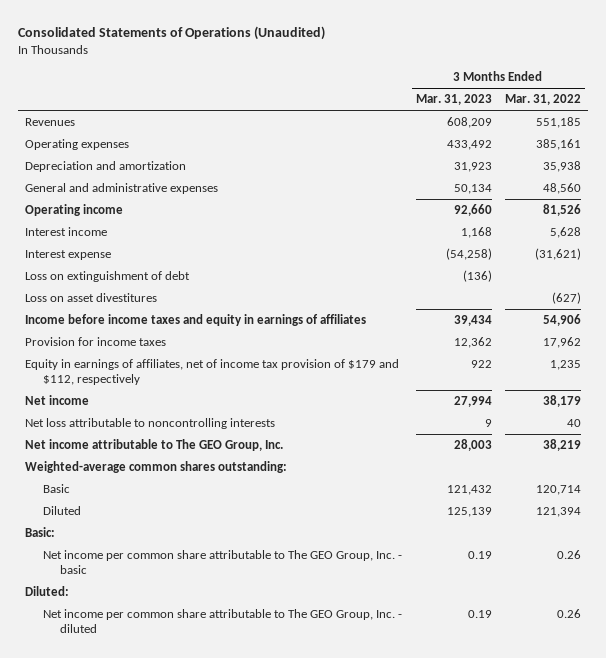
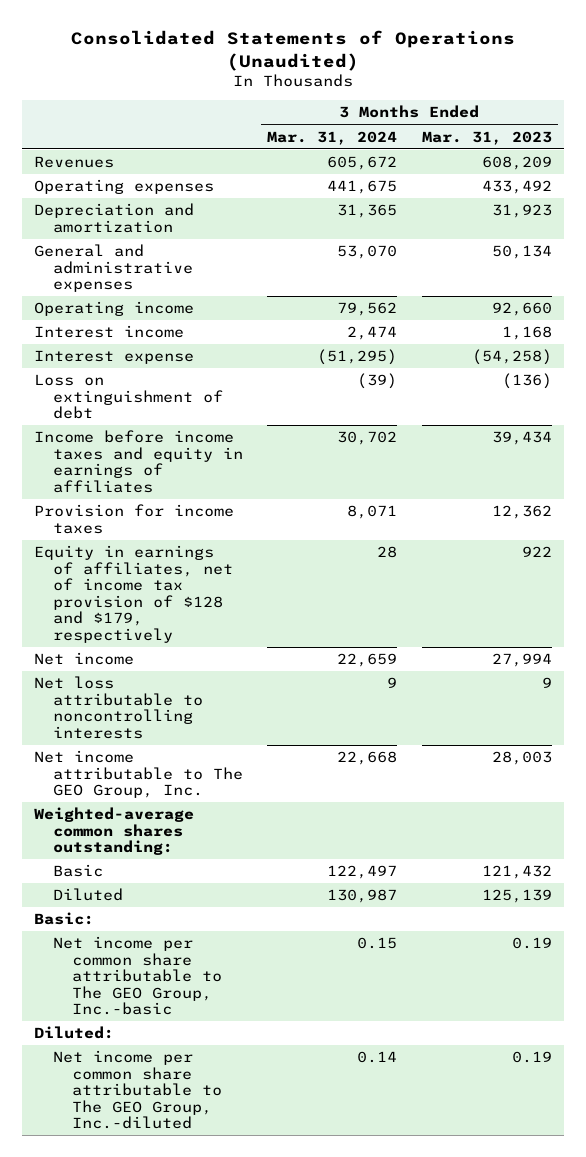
- | 3 Months Ended Mar. 31, 2023 | 3 Months Ended Mar. 31, 2022
+ | 3 Months Ended Mar. 31, 2024 | 3 Months Ended Mar. 31, 2023
- Loss on asset divestitures | | (627)
- Equity in earnings of affiliates, net of income tax provision of $179 and $112, respectively | 922 | 1,235
+ Equity in earnings of affiliates, net of income tax provision of $128 and $179, respectively | 28 | 922
- Net income per common share attributable to The GEO Group, Inc. - basic | 0.19 | 0.26
+ Net income per common share attributable to The GEO Group, Inc.-basic | 0.15 | 0.19
- Net income per common share attributable to The GEO Group, Inc. - diluted | 0.19 | 0.26
+ Net income per common share attributable to The GEO Group, Inc.-diluted | 0.14 | 0.19

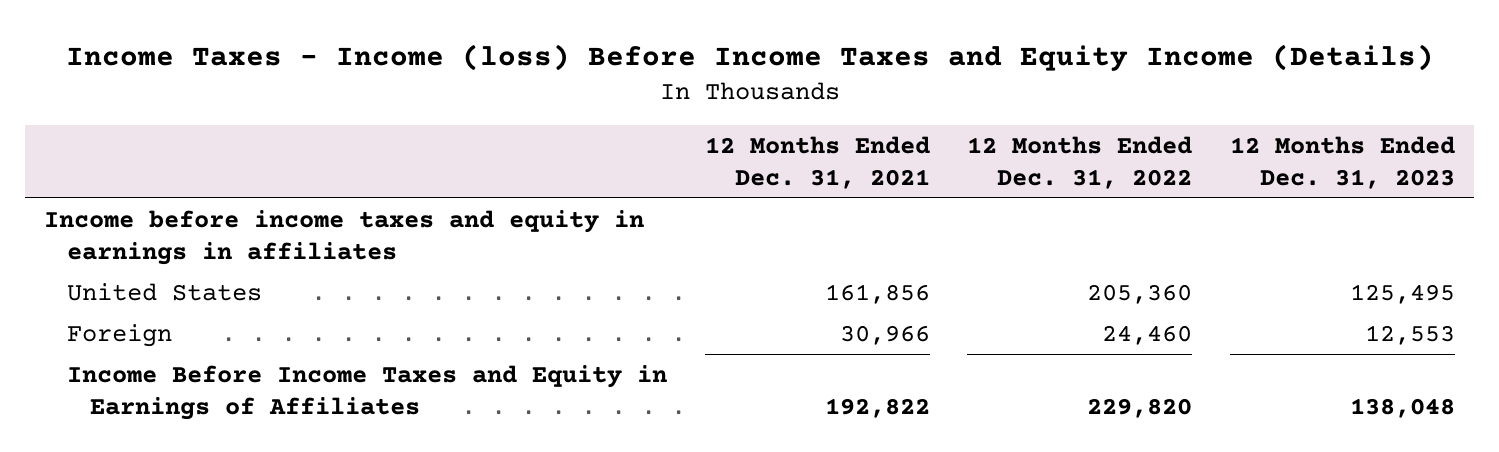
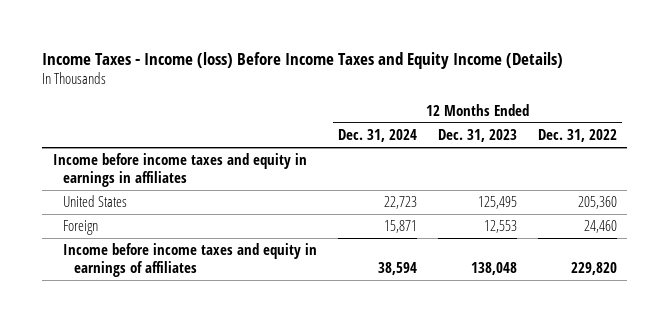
- | 12 Months Ended Dec. 31, 2021 | 12 Months Ended Dec. 31, 2022 | 12 Months Ended Dec. 31, 2023
+ | 12 Months Ended Dec. 31, 2024 | 12 Months Ended Dec. 31, 2023 | 12 Months Ended Dec. 31, 2022
- Income Before Income Taxes and Equity in Earnings of Affiliates | 192,822 | 229,820 | 138,048
+ Income before income taxes and equity in earnings of affiliates | 38,594 | 138,048 | 229,820

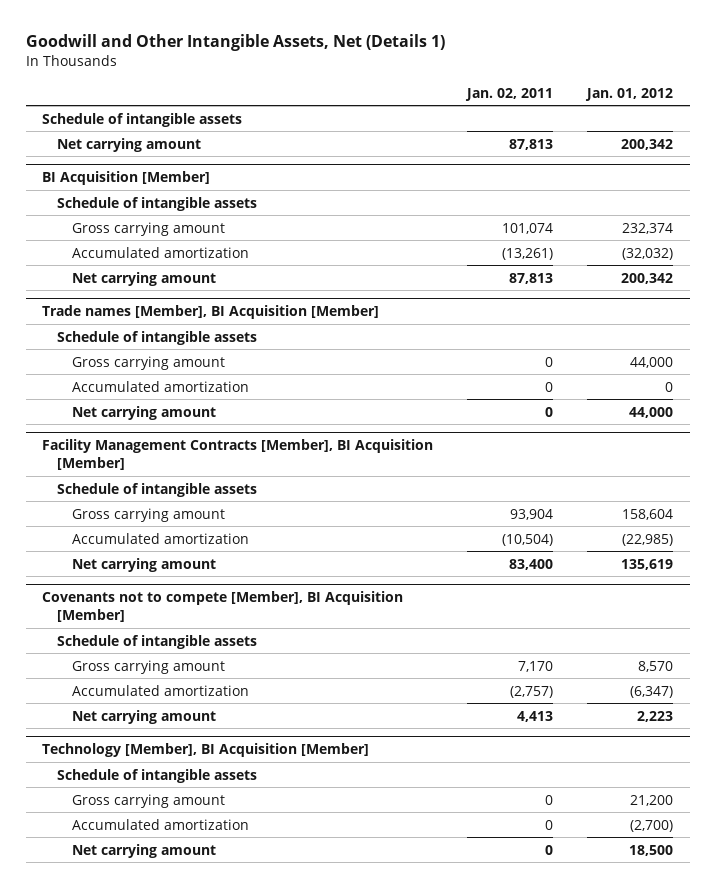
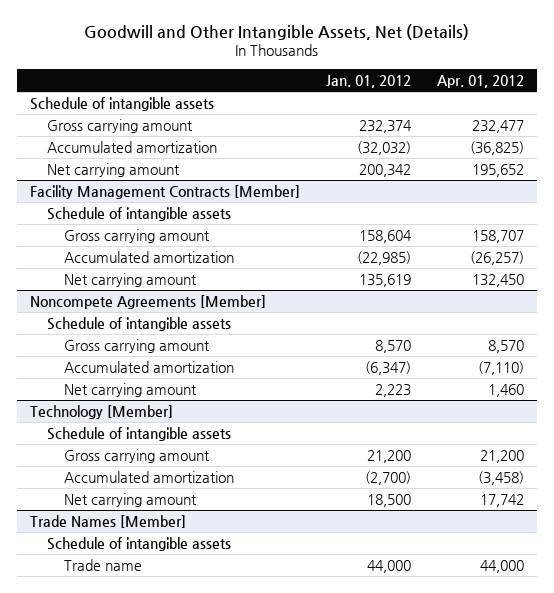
- Goodwill and Other Intangible Assets, Net (Details 1)
+ Goodwill and Other Intangible Assets, Net (Details)
- | Jan. 02, 2011 | Jan. 01, 2012
+ | Jan. 01, 2012 | Apr. 01, 2012
- Net carrying amount | 87,813 | 200,342
- BI Acquisition [Member]
- Schedule of intangible assets
- Trade names [Member], BI Acquisition [Member]
- Schedule of intangible assets
- Gross carrying amount | 0 | 44,000
- Accumulated amortization | 0 | 0
- Net carrying amount | 0 | 44,000
- Facility Management Contracts [Member], BI Acquisition [Member]
+ Facility Management Contracts [Member]
- Covenants not to compete [Member], BI Acquisition [Member]
+ Noncompete Agreements [Member]
- Technology [Member], BI Acquisition [Member]
+ Technology [Member]
+ Trade Names [Member]
+ Schedule of intangible assets
+ Trade name | 44,000 | 44,000

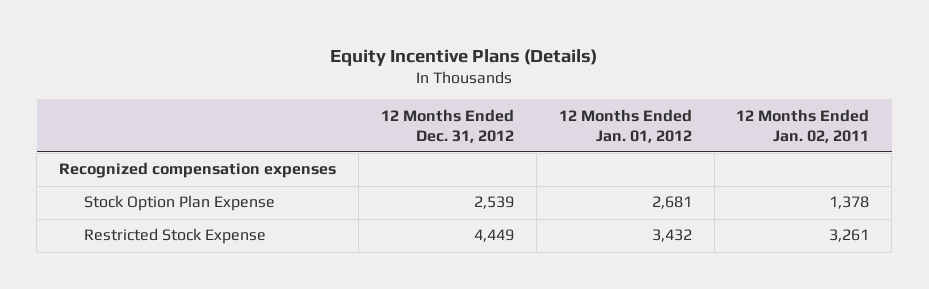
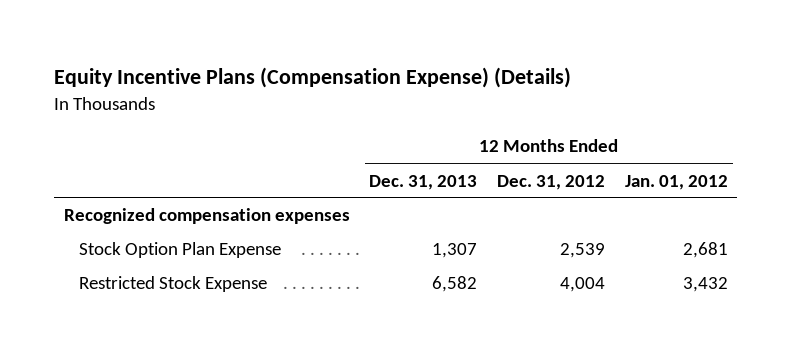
- Equity Incentive Plans (Details)
+ Equity Incentive Plans (Compensation Expense) (Details)
- | 12 Months Ended Dec. 31, 2012 | 12 Months Ended Jan. 01, 2012 | 12 Months Ended Jan. 02, 2011
+ | 12 Months Ended Dec. 31, 2013 | 12 Months Ended Dec. 31, 2012 | 12 Months Ended Jan. 01, 2012
- Restricted Stock Expense | 4,449 | 3,432 | 3,261
+ Restricted Stock Expense | 6,582 | 4,004 | 3,432

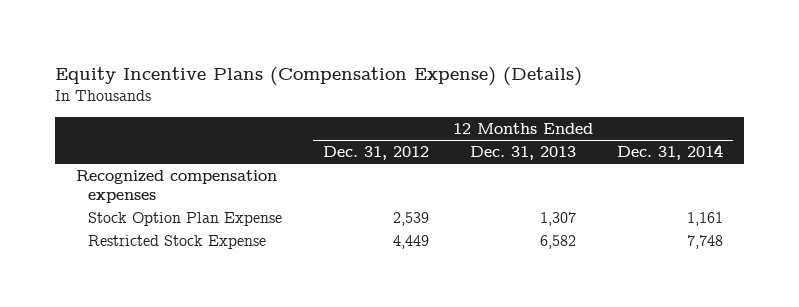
- | 12 Months Ended Dec. 31, 2013 | 12 Months Ended Dec. 31, 2012 | 12 Months Ended Jan. 01, 2012
+ | 12 Months Ended Dec. 31, 2012 | 12 Months Ended Dec. 31, 2013 | 12 Months Ended Dec. 31, 2014
- Restricted Stock Expense | 6,582 | 4,004 | 3,432
+ Restricted Stock Expense | 4,449 | 6,582 | 7,748

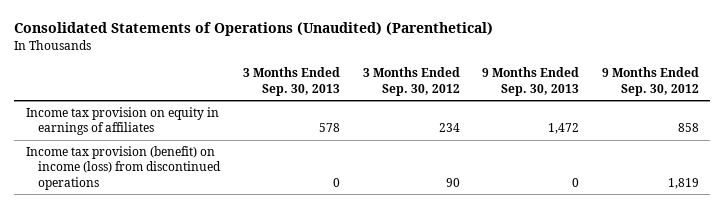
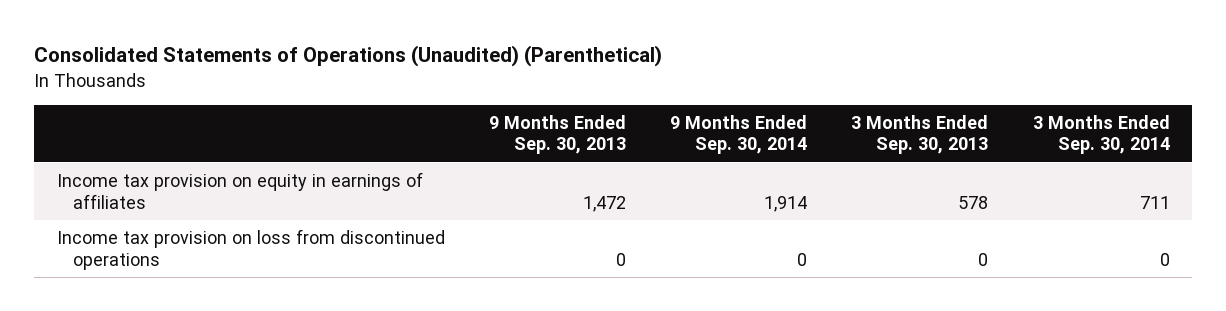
- | 3 Months Ended Sep. 30, 2013 | 3 Months Ended Sep. 30, 2012 | 9 Months Ended Sep. 30, 2013 | 9 Months Ended Sep. 30, 2012
+ | 9 Months Ended Sep. 30, 2013 | 9 Months Ended Sep. 30, 2014 | 3 Months Ended Sep. 30, 2013 | 3 Months Ended Sep. 30, 2014
- Income tax provision (benefit) on income (loss) from discontinued operations | 0 | 90 | 0 | 1,819
+ Income tax provision on loss from discontinued operations | 0 | 0 | 0 | 0

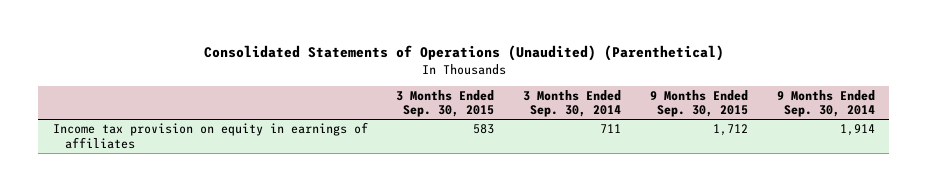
- | 9 Months Ended Sep. 30, 2013 | 9 Months Ended Sep. 30, 2014 | 3 Months Ended Sep. 30, 2013 | 3 Months Ended Sep. 30, 2014
+ | 3 Months Ended Sep. 30, 2015 | 3 Months Ended Sep. 30, 2014 | 9 Months Ended Sep. 30, 2015 | 9 Months Ended Sep. 30, 2014
- Income tax provision on loss from discontinued operations | 0 | 0 | 0 | 0

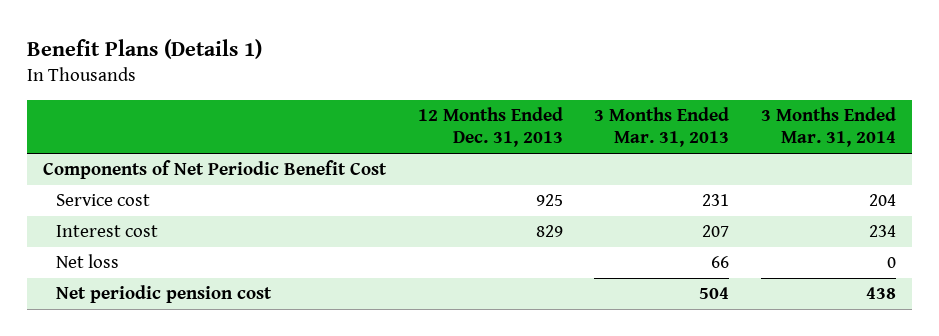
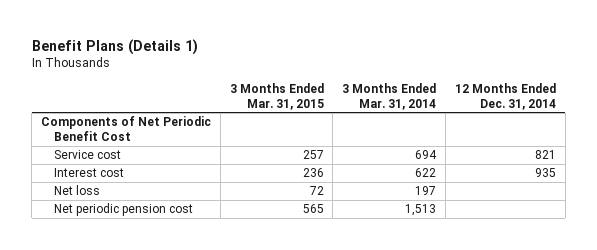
- | 12 Months Ended Dec. 31, 2013 | 3 Months Ended Mar. 31, 2013 | 3 Months Ended Mar. 31, 2014
+ | 3 Months Ended Mar. 31, 2015 | 3 Months Ended Mar. 31, 2014 | 12 Months Ended Dec. 31, 2014
- Service cost | 925 | 231 | 204
- Interest cost | 829 | 207 | 234
- Net loss | | 66 | 0
- Net periodic pension cost | | 504 | 438
+ Service cost | 257 | 694 | 821
+ Interest cost | 236 | 622 | 935
+ Net loss | 72 | 197 |
+ Net periodic pension cost | 565 | 1,513 |

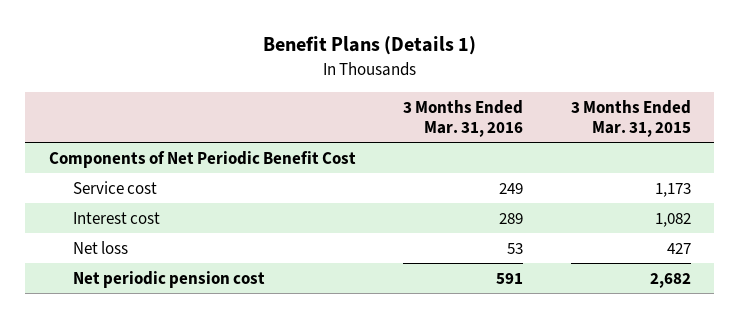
- | 3 Months Ended Mar. 31, 2015 | 3 Months Ended Mar. 31, 2014 | 12 Months Ended Dec. 31, 2014
+ | 3 Months Ended Mar. 31, 2016 | 3 Months Ended Mar. 31, 2015
- Service cost | 257 | 694 | 821
- Interest cost | 236 | 622 | 935
- Net loss | 72 | 197 |
- Net periodic pension cost | 565 | 1,513 |
+ Service cost | 249 | 1,173
+ Interest cost | 289 | 1,082
+ Net loss | 53 | 427
+ Net periodic pension cost | 591 | 2,682

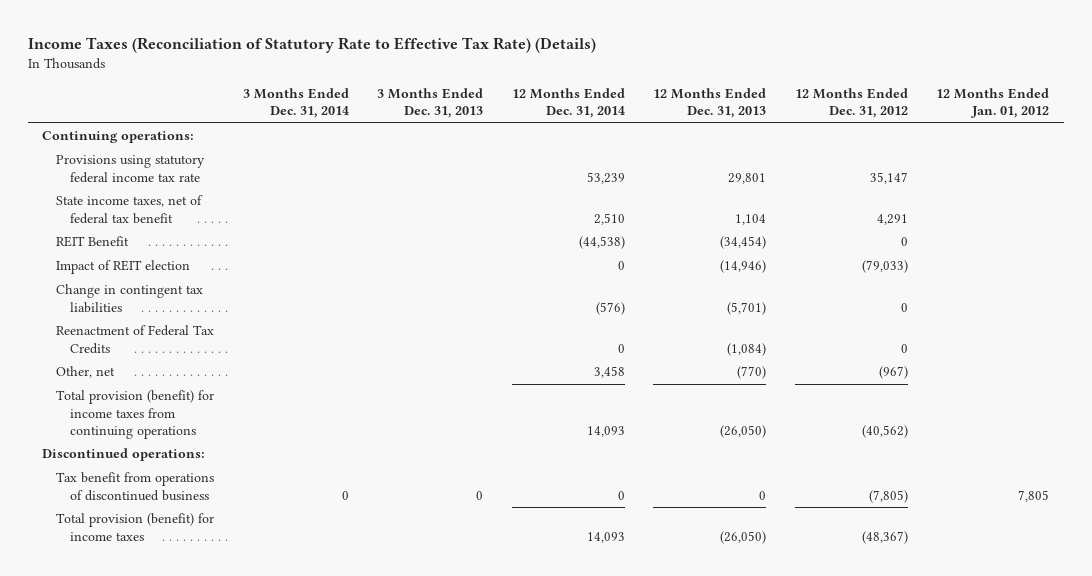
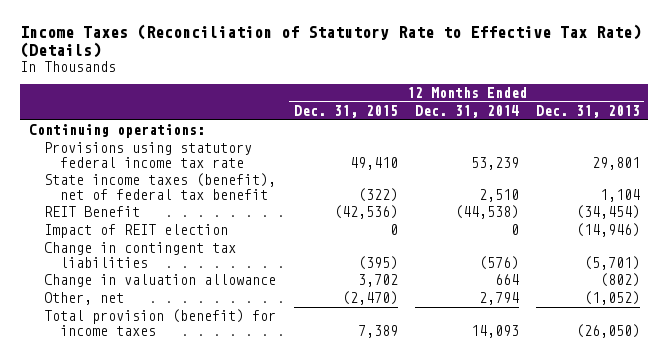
- | 3 Months Ended Dec. 31, 2014 | 3 Months Ended Dec. 31, 2013 | 12 Months Ended Dec. 31, 2014 | 12 Months Ended Dec. 31, 2013 | 12 Months Ended Dec. 31, 2012 | 12 Months Ended Jan. 01, 2012
+ | 12 Months Ended Dec. 31, 2015 | 12 Months Ended Dec. 31, 2014 | 12 Months Ended Dec. 31, 2013
- State income taxes, net of federal tax benefit | | | 2,510 | 1,104 | 4,291 |
+ State income taxes (benefit), net of federal tax benefit | (322) | 2,510 | 1,104
- Reenactment of Federal Tax Credits | | | 0 | (1,084) | 0 |
- Other, net | | | 3,458 | (770) | (967) |
- Total provision (benefit) for income taxes from continuing operations | | | 14,093 | (26,050) | (40,562) |
- Discontinued operations:
- Tax benefit from operations of discontinued business | 0 | 0 | 0 | 0 | (7,805) | 7,805
+ Change in valuation allowance | 3,702 | 664 | (802)
+ Other, net | (2,470) | 2,794 | (1,052)

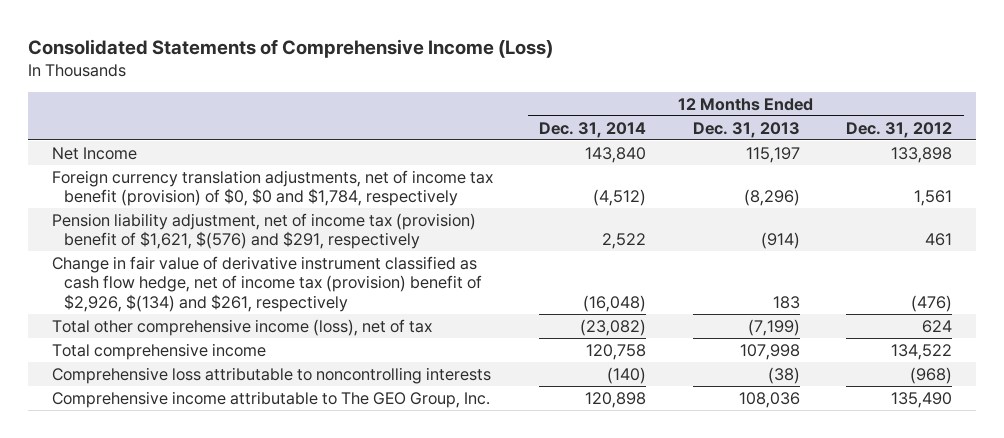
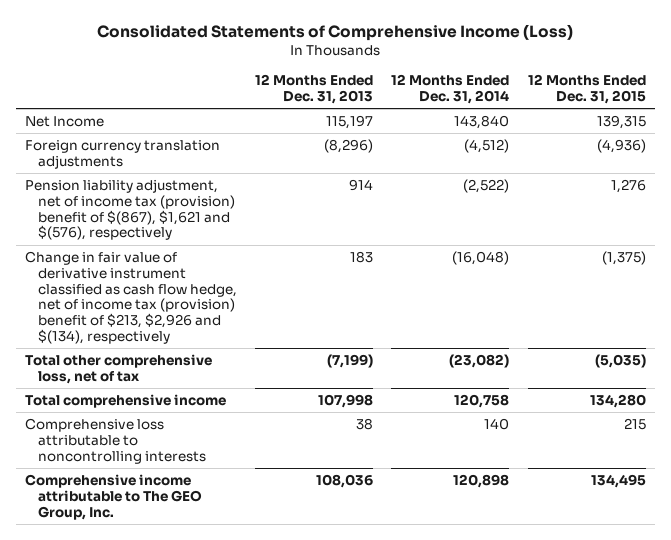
- | 12 Months Ended Dec. 31, 2014 | 12 Months Ended Dec. 31, 2013 | 12 Months Ended Dec. 31, 2012
+ | 12 Months Ended Dec. 31, 2013 | 12 Months Ended Dec. 31, 2014 | 12 Months Ended Dec. 31, 2015
- Foreign currency translation adjustments, net of income tax benefit (provision) of $0, $0 and $1,784, respectively | (4,512) | (8,296) | 1,561
- Pension liability adjustment, net of income tax (provision) benefit of $1,621, $(576) and $291, respectively | 2,522 | (914) | 461
- Change in fair value of derivative instrument classified as cash flow hedge, net of income tax (provision) benefit of $2,926, $(134) and $261, respectively | (16,048) | 183 | (476)
- Total other comprehensive income (loss), net of tax | (23,082) | (7,199) | 624
+ Foreign currency translation adjustments | (8,296) | (4,512) | (4,936)
+ Pension liability adjustment, net of income tax (provision) benefit of $(867), $1,621 and $(576), respectively | 914 | (2,522) | 1,276
+ Change in fair value of derivative instrument classified as cash flow hedge, net of income tax (provision) benefit of $213, $2,926 and $(134), respectively | 183 | (16,048) | (1,375)
+ Total other comprehensive loss, net of tax | (7,199) | (23,082) | (5,035)
- Comprehensive loss attributable to noncontrolling interests | (140) | (38) | (968)
+ Comprehensive loss attributable to noncontrolling interests | 38 | 140 | 215

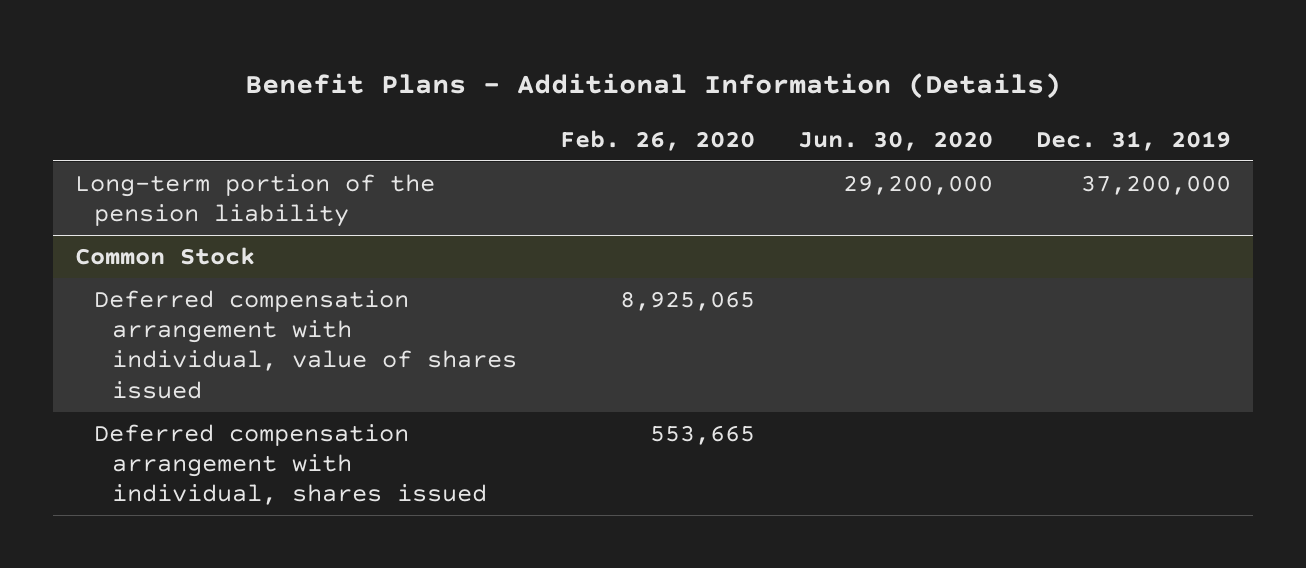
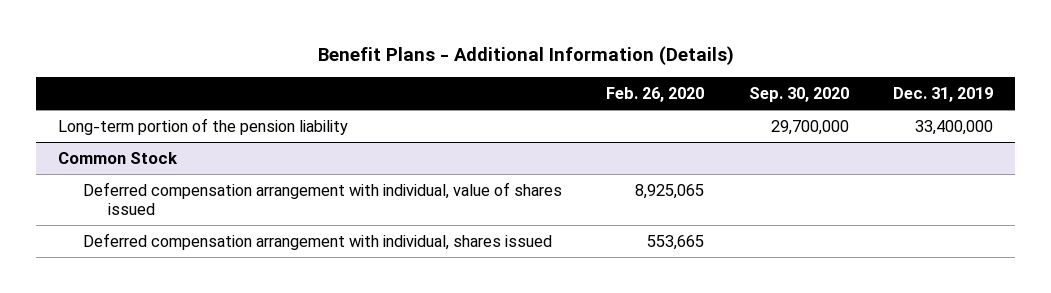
- | Feb. 26, 2020 | Jun. 30, 2020 | Dec. 31, 2019
+ | Feb. 26, 2020 | Sep. 30, 2020 | Dec. 31, 2019
- Long-term portion of the pension liability | | 29,200,000 | 37,200,000
+ Long-term portion of the pension liability | | 29,700,000 | 33,400,000

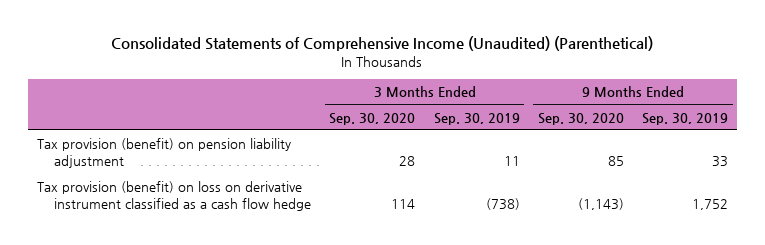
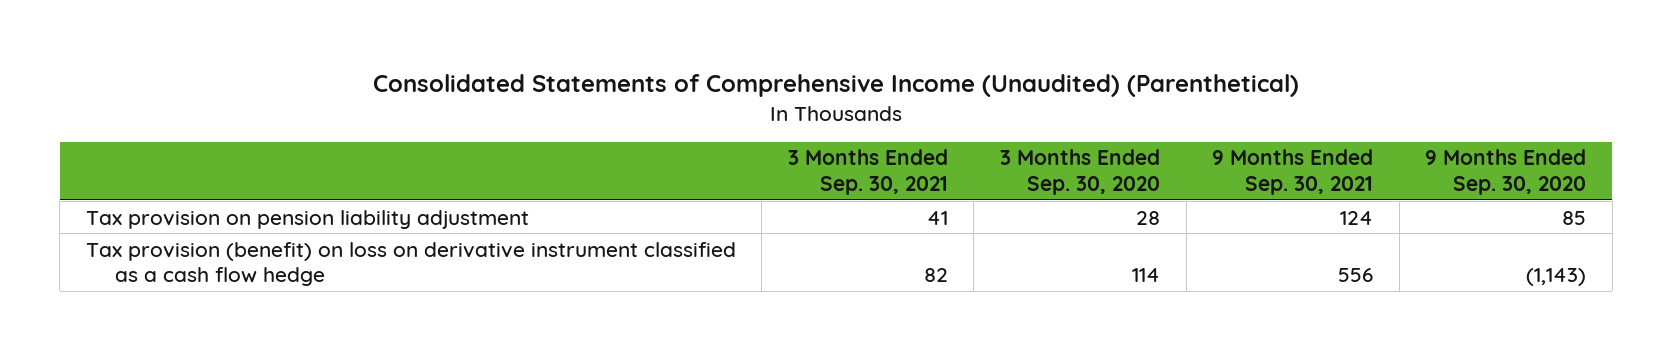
- | 3 Months Ended Sep. 30, 2020 | 3 Months Ended Sep. 30, 2019 | 9 Months Ended Sep. 30, 2020 | 9 Months Ended Sep. 30, 2019
+ | 3 Months Ended Sep. 30, 2021 | 3 Months Ended Sep. 30, 2020 | 9 Months Ended Sep. 30, 2021 | 9 Months Ended Sep. 30, 2020
- Tax provision (benefit) on pension liability adjustment | 28 | 11 | 85 | 33
+ Tax provision on pension liability adjustment | 41 | 28 | 124 | 85

